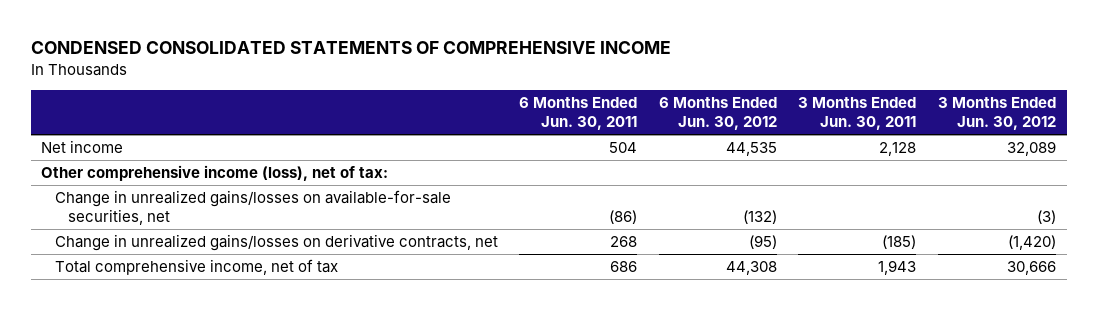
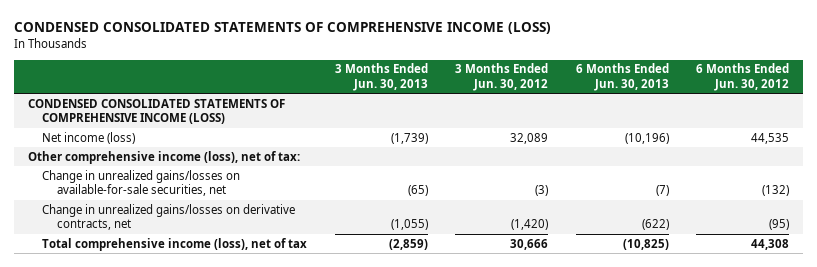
- CONDENSED CONSOLIDATED STATEMENTS OF COMPREHENSIVE INCOME
+ CONDENSED CONSOLIDATED STATEMENTS OF COMPREHENSIVE INCOME (LOSS)
- | 6 Months Ended Jun. 30, 2011 | 6 Months Ended Jun. 30, 2012 | 3 Months Ended Jun. 30, 2011 | 3 Months Ended Jun. 30, 2012
+ | 3 Months Ended Jun. 30, 2013 | 3 Months Ended Jun. 30, 2012 | 6 Months Ended Jun. 30, 2013 | 6 Months Ended Jun. 30, 2012
- Net income | 504 | 44,535 | 2,128 | 32,089
+ CONDENSED CONSOLIDATED STATEMENTS OF COMPREHENSIVE INCOME (LOSS)
+ Net income (loss) | (1,739) | 32,089 | (10,196) | 44,535
- Total comprehensive income, net of tax | 686 | 44,308 | 1,943 | 30,666
+ Total comprehensive income (loss), net of tax | (2,859) | 30,666 | (10,825) | 44,308

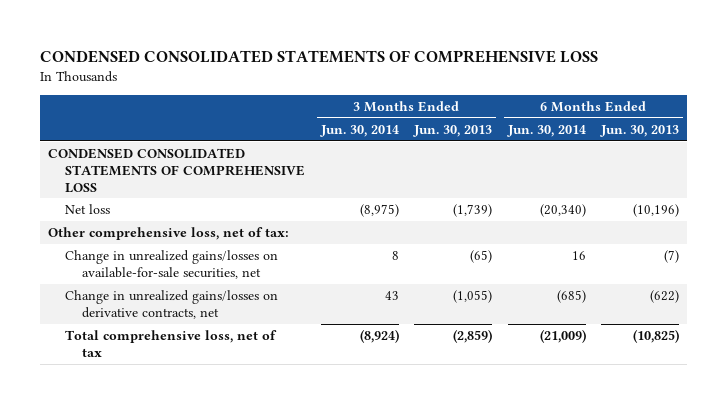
- CONDENSED CONSOLIDATED STATEMENTS OF COMPREHENSIVE INCOME (LOSS)
+ CONDENSED CONSOLIDATED STATEMENTS OF COMPREHENSIVE LOSS
- | 3 Months Ended Jun. 30, 2013 | 3 Months Ended Jun. 30, 2012 | 6 Months Ended Jun. 30, 2013 | 6 Months Ended Jun. 30, 2012
+ | 3 Months Ended Jun. 30, 2014 | 3 Months Ended Jun. 30, 2013 | 6 Months Ended Jun. 30, 2014 | 6 Months Ended Jun. 30, 2013
- CONDENSED CONSOLIDATED STATEMENTS OF COMPREHENSIVE INCOME (LOSS)
- Net income (loss) | (1,739) | 32,089 | (10,196) | 44,535
- Other comprehensive income (loss), net of tax:
+ CONDENSED CONSOLIDATED STATEMENTS OF COMPREHENSIVE LOSS
+ Net loss | (8,975) | (1,739) | (20,340) | (10,196)
+ Other comprehensive loss, net of tax:
- Total comprehensive income (loss), net of tax | (2,859) | 30,666 | (10,825) | 44,308
+ Total comprehensive loss, net of tax | (8,924) | (2,859) | (21,009) | (10,825)

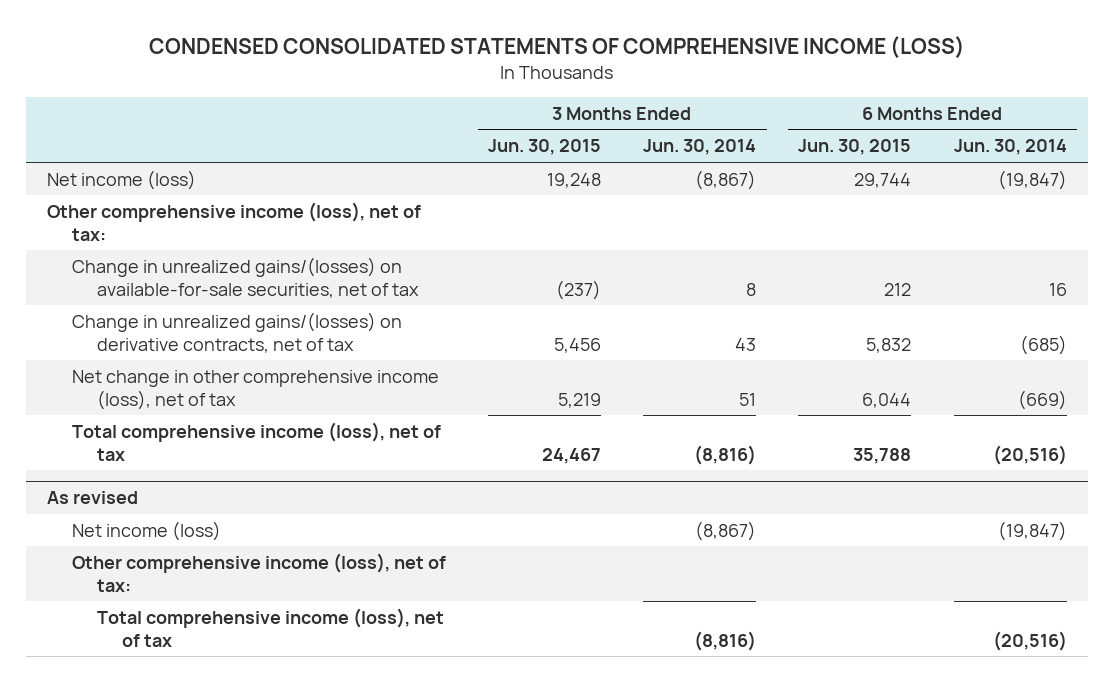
- CONDENSED CONSOLIDATED STATEMENTS OF COMPREHENSIVE LOSS
+ CONDENSED CONSOLIDATED STATEMENTS OF COMPREHENSIVE INCOME (LOSS)
- | 3 Months Ended Jun. 30, 2014 | 3 Months Ended Jun. 30, 2013 | 6 Months Ended Jun. 30, 2014 | 6 Months Ended Jun. 30, 2013
+ | 3 Months Ended Jun. 30, 2015 | 3 Months Ended Jun. 30, 2014 | 6 Months Ended Jun. 30, 2015 | 6 Months Ended Jun. 30, 2014
- CONDENSED CONSOLIDATED STATEMENTS OF COMPREHENSIVE LOSS
- Net loss | (8,975) | (1,739) | (20,340) | (10,196)
- Other comprehensive loss, net of tax:
- Change in unrealized gains/losses on available-for-sale securities, net | 8 | (65) | 16 | (7)
- Change in unrealized gains/losses on derivative contracts, net | 43 | (1,055) | (685) | (622)
- Total comprehensive loss, net of tax | (8,924) | (2,859) | (21,009) | (10,825)
+ Net income (loss) | 19,248 | (8,867) | 29,744 | (19,847)
+ Other comprehensive income (loss), net of tax:
+ Change in unrealized gains/(losses) on available-for-sale securities, net of tax | (237) | 8 | 212 | 16
+ Change in unrealized gains/(losses) on derivative contracts, net of tax | 5,456 | 43 | 5,832 | (685)
+ Net change in other comprehensive income (loss), net of tax | 5,219 | 51 | 6,044 | (669)
+ Total comprehensive income (loss), net of tax | 24,467 | (8,816) | 35,788 | (20,516)
+ As revised
+ Net income (loss) | | (8,867) | | (19,847)
+ Other comprehensive income (loss), net of tax:
+ Total comprehensive income (loss), net of tax | | (8,816) | | (20,516)

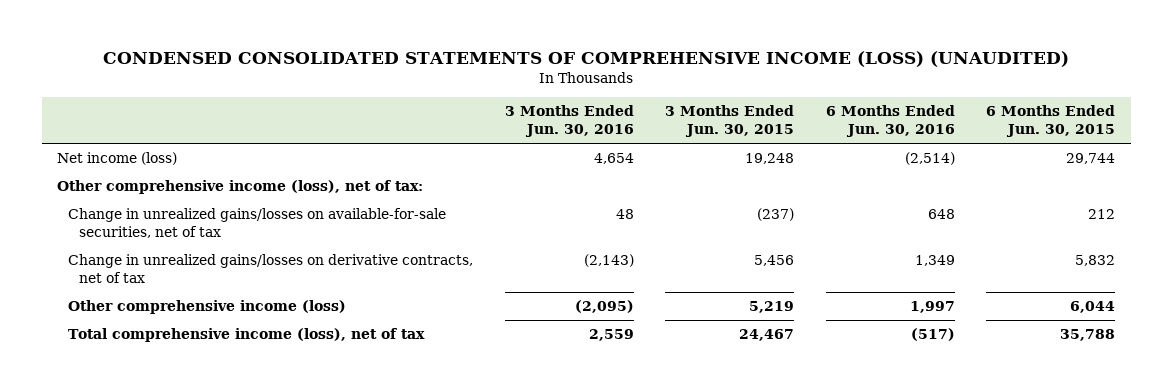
- CONDENSED CONSOLIDATED STATEMENTS OF COMPREHENSIVE INCOME (LOSS)
+ CONDENSED CONSOLIDATED STATEMENTS OF COMPREHENSIVE INCOME (LOSS) (UNAUDITED)
- | 3 Months Ended Jun. 30, 2015 | 3 Months Ended Jun. 30, 2014 | 6 Months Ended Jun. 30, 2015 | 6 Months Ended Jun. 30, 2014
+ | 3 Months Ended Jun. 30, 2016 | 3 Months Ended Jun. 30, 2015 | 6 Months Ended Jun. 30, 2016 | 6 Months Ended Jun. 30, 2015
- Change in unrealized gains/(losses) on available-for-sale securities, net of tax | (237) | 8 | 212 | 16
- Change in unrealized gains/(losses) on derivative contracts, net of tax | 5,456 | 43 | 5,832 | (685)
- Net change in other comprehensive income (loss), net of tax | 5,219 | 51 | 6,044 | (669)
+ Change in unrealized gains/losses on available-for-sale securities, net of tax | 48 | (237) | 648 | 212
+ Change in unrealized gains/losses on derivative contracts, net of tax | (2,143) | 5,456 | 1,349 | 5,832
+ Other comprehensive income (loss) | (2,095) | 5,219 | 1,997 | 6,044
- As revised
- Net income (loss) | | (8,867) | | (19,847)
- Other comprehensive income (loss), net of tax:
- Total comprehensive income (loss), net of tax | | (8,816) | | (20,516)

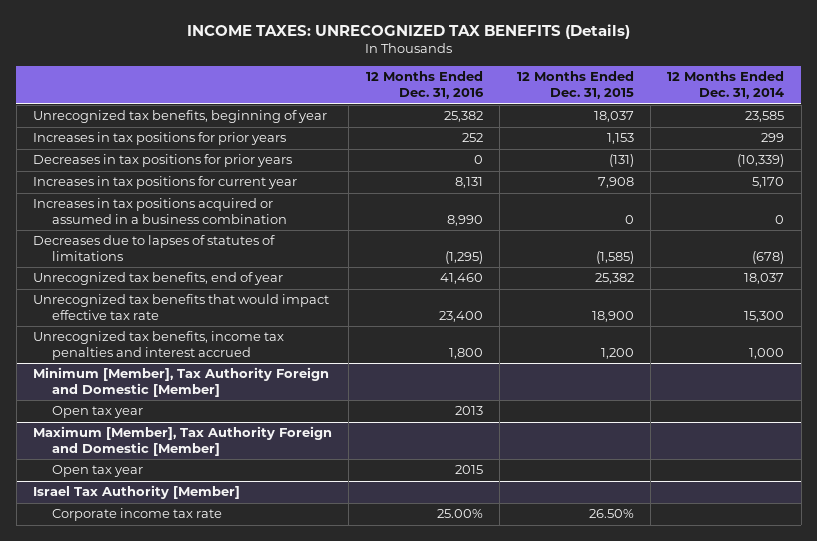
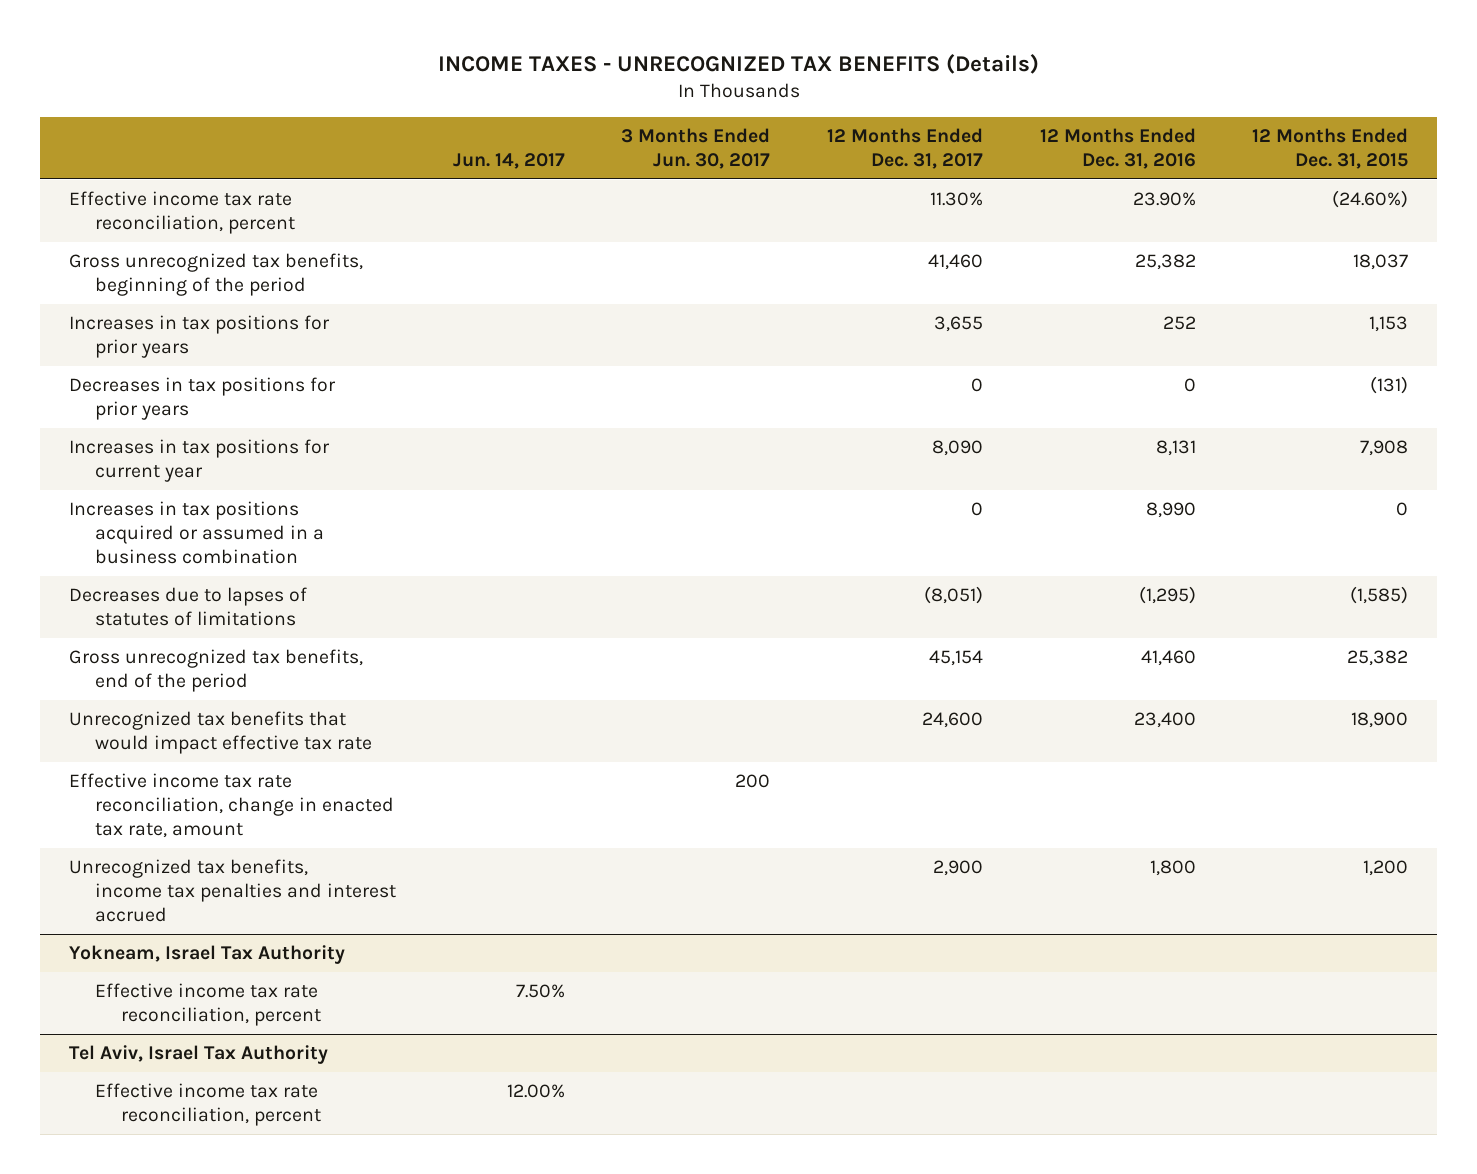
- INCOME TAXES: UNRECOGNIZED TAX BENEFITS (Details)
+ INCOME TAXES - UNRECOGNIZED TAX BENEFITS (Details)
- | 12 Months Ended Dec. 31, 2016 | 12 Months Ended Dec. 31, 2015 | 12 Months Ended Dec. 31, 2014
+ | Jun. 14, 2017 | 3 Months Ended Jun. 30, 2017 | 12 Months Ended Dec. 31, 2017 | 12 Months Ended Dec. 31, 2016 | 12 Months Ended Dec. 31, 2015
- Unrecognized tax benefits, beginning of year | 25,382 | 18,037 | 23,585
+ Effective income tax rate reconciliation, percent | | | 11.30% | 23.90% | (24.60%)
+ Gross unrecognized tax benefits, beginning of the period | | | 41,460 | 25,382 | 18,037
- Unrecognized tax benefits, end of year | 41,460 | 25,382 | 18,037
+ Gross unrecognized tax benefits, end of the period | | | 45,154 | 41,460 | 25,382
+ Effective income tax rate reconciliation, change in enacted tax rate, amount | | 200 | | |
- Minimum [Member], Tax Authority Foreign and Domestic [Member]
- Open tax year | 2013 | |
- Maximum [Member], Tax Authority Foreign and Domestic [Member]
- Open tax year | 2015 | |
- Israel Tax Authority [Member]
- Corporate income tax rate | 25.00% | 26.50% |
+ Yokneam, Israel Tax Authority
+ Effective income tax rate reconciliation, percent | 7.50% | | | |
+ Tel Aviv, Israel Tax Authority
+ Effective income tax rate reconciliation, percent | 12.00% | | | |

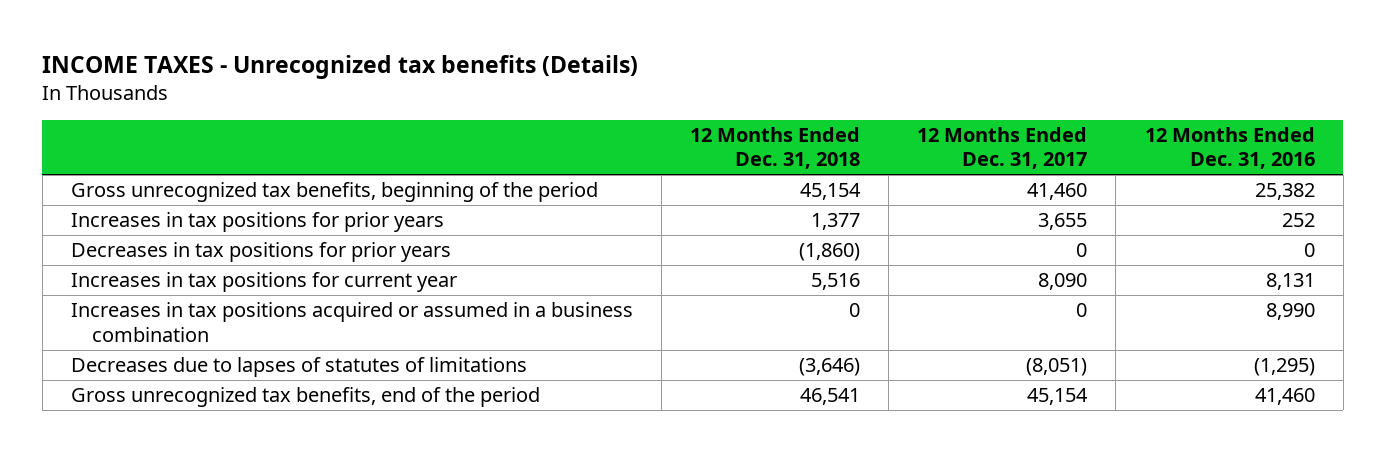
- INCOME TAXES - UNRECOGNIZED TAX BENEFITS (Details)
+ INCOME TAXES - Unrecognized tax benefits (Details)
- | Jun. 14, 2017 | 3 Months Ended Jun. 30, 2017 | 12 Months Ended Dec. 31, 2017 | 12 Months Ended Dec. 31, 2016 | 12 Months Ended Dec. 31, 2015
+ | 12 Months Ended Dec. 31, 2018 | 12 Months Ended Dec. 31, 2017 | 12 Months Ended Dec. 31, 2016
- Effective income tax rate reconciliation, percent | | | 11.30% | 23.90% | (24.60%)
- Unrecognized tax benefits that would impact effective tax rate | | | 24,600 | 23,400 | 18,900
- Effective income tax rate reconciliation, change in enacted tax rate, amount | | 200 | | |
- Unrecognized tax benefits, income tax penalties and interest accrued | | | 2,900 | 1,800 | 1,200
- Yokneam, Israel Tax Authority
- Effective income tax rate reconciliation, percent | 7.50% | | | |
- Tel Aviv, Israel Tax Authority
- Effective income tax rate reconciliation, percent | 12.00% | | | |

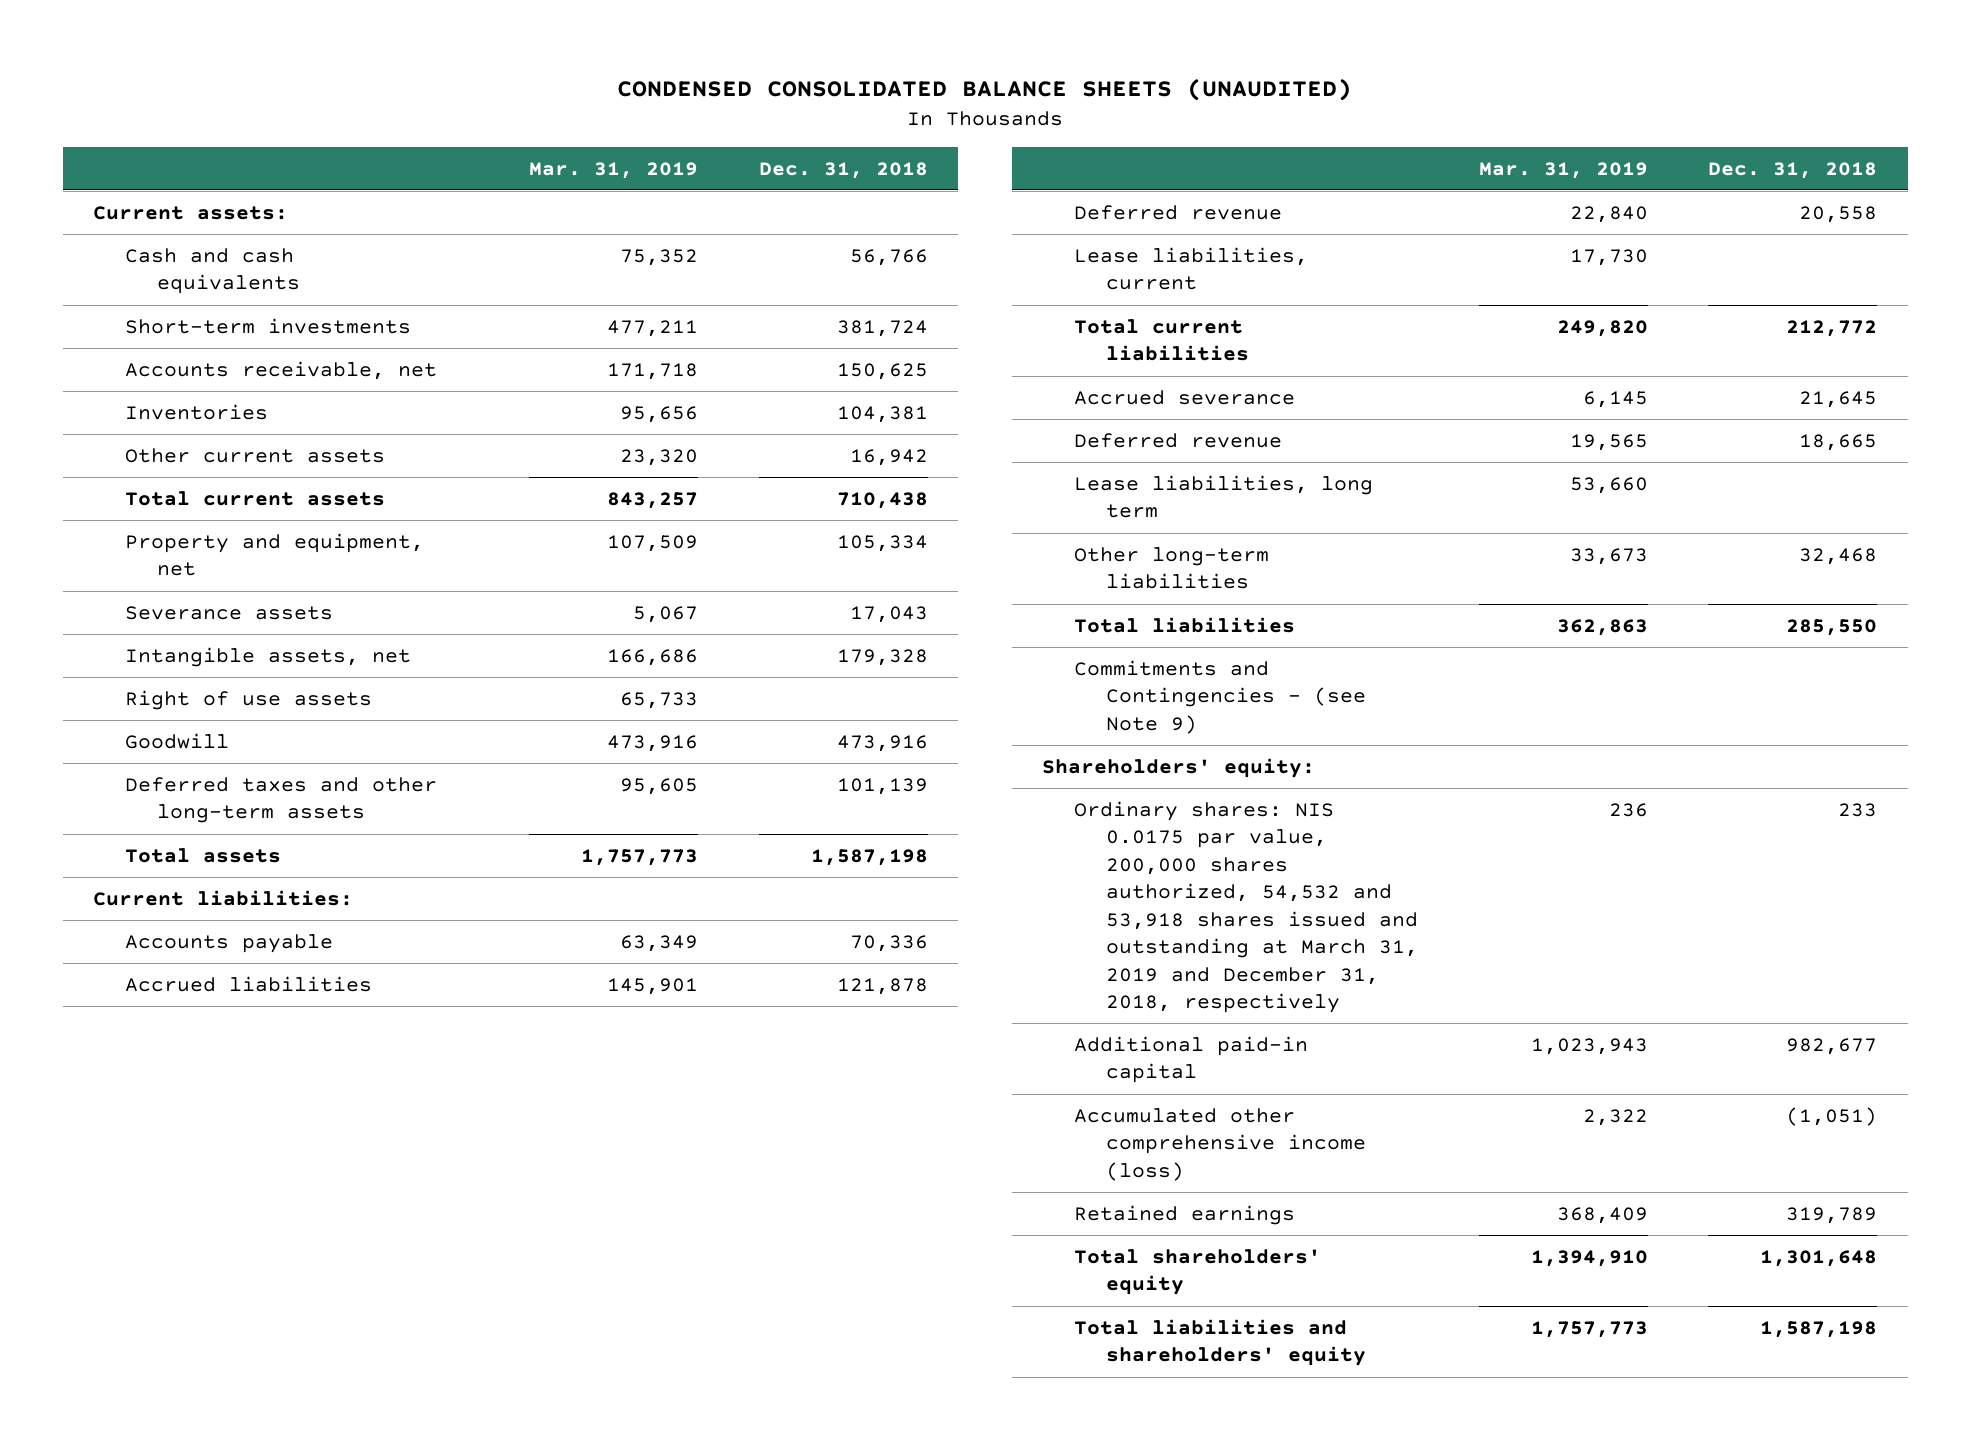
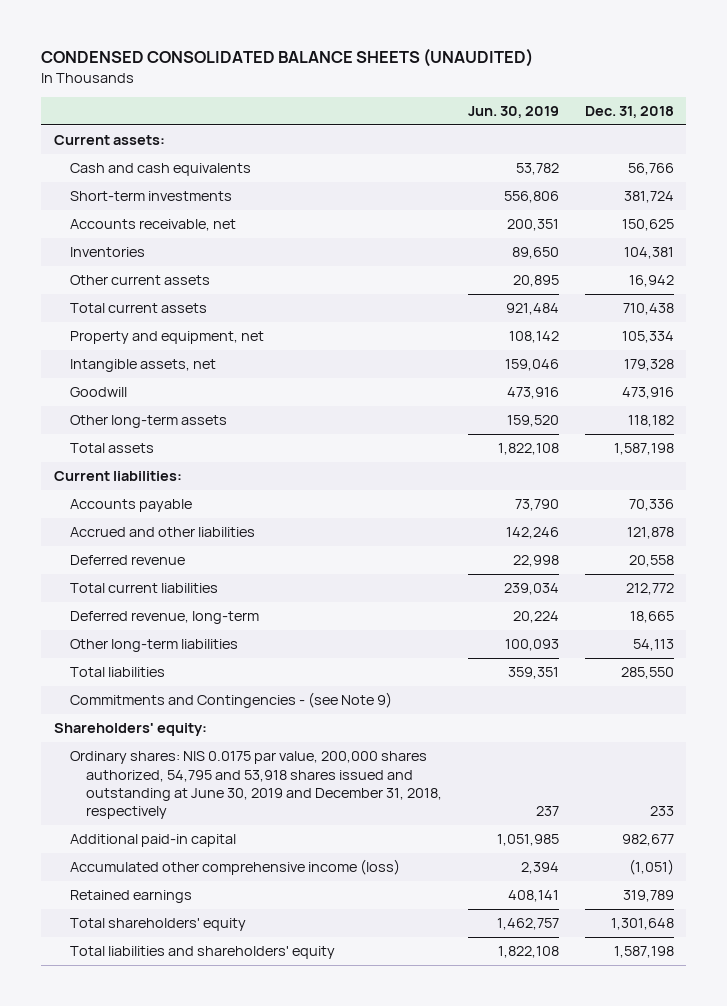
- | Mar. 31, 2019 | Dec. 31, 2018
+ | Jun. 30, 2019 | Dec. 31, 2018
- Severance assets | 5,067 | 17,043
- Right of use assets | 65,733 |
- Deferred taxes and other long-term assets | 95,605 | 101,139
+ Other long-term assets | 159,520 | 118,182
- Accrued liabilities | 145,901 | 121,878
+ Accrued and other liabilities | 142,246 | 121,878
- Lease liabilities, current | 17,730 |
- Accrued severance | 6,145 | 21,645
- Deferred revenue | 19,565 | 18,665
- Lease liabilities, long term | 53,660 |
- Other long-term liabilities | 33,673 | 32,468
+ Deferred revenue, long-term | 20,224 | 18,665
+ Other long-term liabilities | 100,093 | 54,113
- Ordinary shares: NIS 0.0175 par value, 200,000 shares authorized, 54,532 and 53,918 shares issued and outstanding at March 31, 2019 and December 31, 2018, respectively | 236 | 233
+ Ordinary shares: NIS 0.0175 par value, 200,000 shares authorized, 54,795 and 53,918 shares issued and outstanding at June 30, 2019 and December 31, 2018, respectively | 237 | 233

